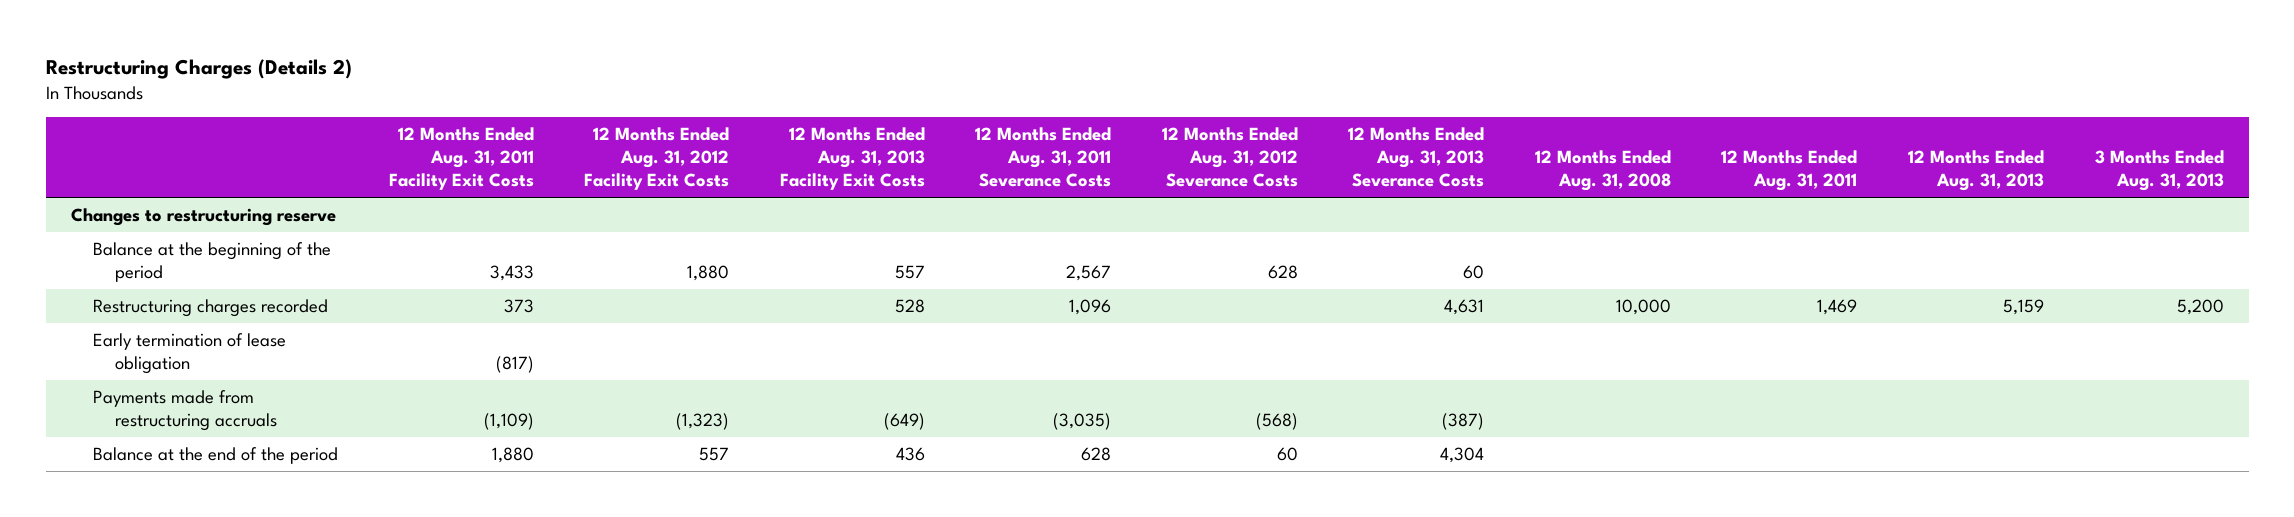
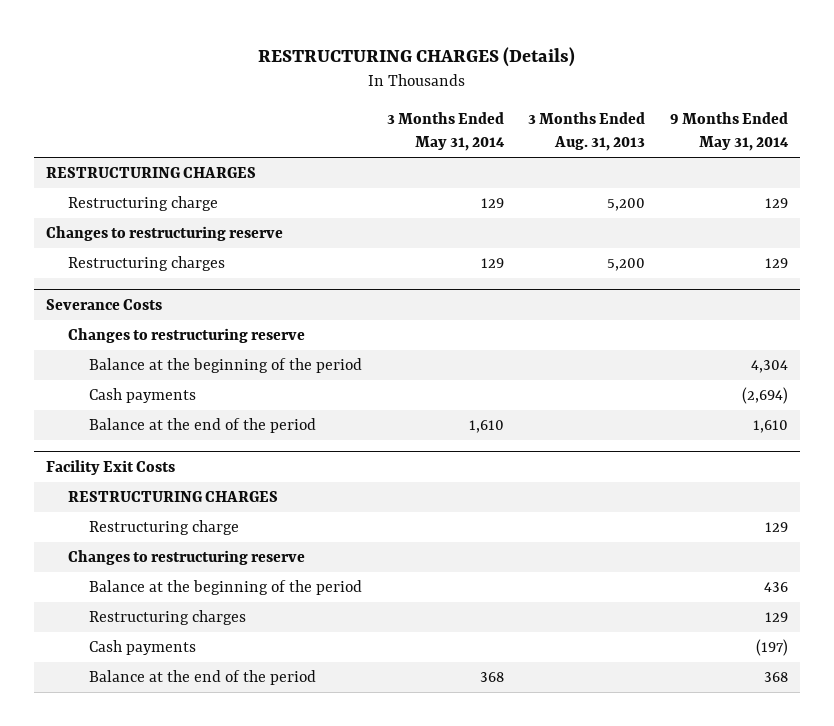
- Restructuring Charges (Details 2)
+ RESTRUCTURING CHARGES (Details)
- | 12 Months Ended Aug. 31, 2011 Facility Exit Costs | 12 Months Ended Aug. 31, 2012 Facility Exit Costs | 12 Months Ended Aug. 31, 2013 Facility Exit Costs | 12 Months Ended Aug. 31, 2011 Severance Costs | 12 Months Ended Aug. 31, 2012 Severance Costs | 12 Months Ended Aug. 31, 2013 Severance Costs | 12 Months Ended Aug. 31, 2008 | 12 Months Ended Aug. 31, 2011 | 12 Months Ended Aug. 31, 2013 | 3 Months Ended Aug. 31, 2013
+ | 3 Months Ended May 31, 2014 | 3 Months Ended Aug. 31, 2013 | 9 Months Ended May 31, 2014
+ RESTRUCTURING CHARGES
+ Restructuring charge | 129 | 5,200 | 129
- Balance at the beginning of the period | 3,433 | 1,880 | 557 | 2,567 | 628 | 60 | | | |
- Restructuring charges recorded | 373 | | 528 | 1,096 | | 4,631 | 10,000 | 1,469 | 5,159 | 5,200
- Early termination of lease obligation | (817) | | | | | | | | |
- Payments made from restructuring accruals | (1,109) | (1,323) | (649) | (3,035) | (568) | (387) | | | |
- Balance at the end of the period | 1,880 | 557 | 436 | 628 | 60 | 4,304 | | | |
+ Restructuring charges | 129 | 5,200 | 129
+ Severance Costs
+ Changes to restructuring reserve
+ Balance at the beginning of the period | | | 4,304
+ Cash payments | | | (2,694)
+ Balance at the end of the period | 1,610 | | 1,610
+ Facility Exit Costs
+ RESTRUCTURING CHARGES
+ Restructuring charge | | | 129
+ Changes to restructuring reserve
+ Balance at the beginning of the period | | | 436
+ Restructuring charges | | | 129
+ Cash payments | | | (197)
+ Balance at the end of the period | 368 | | 368

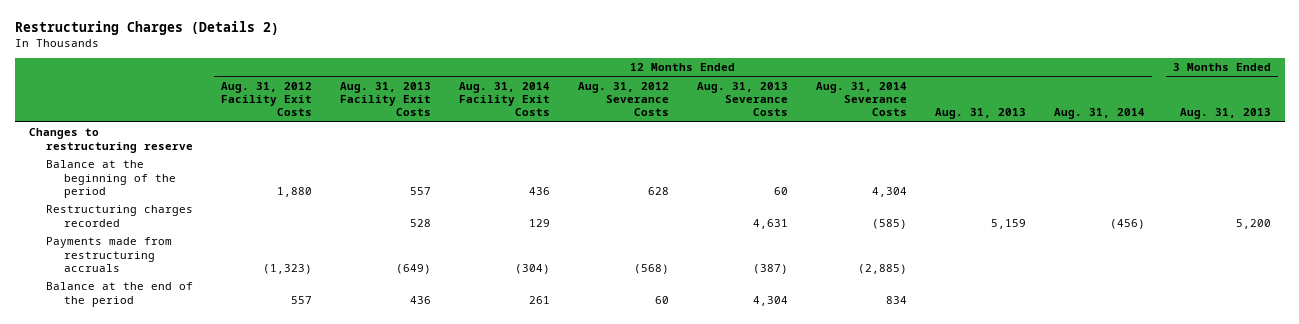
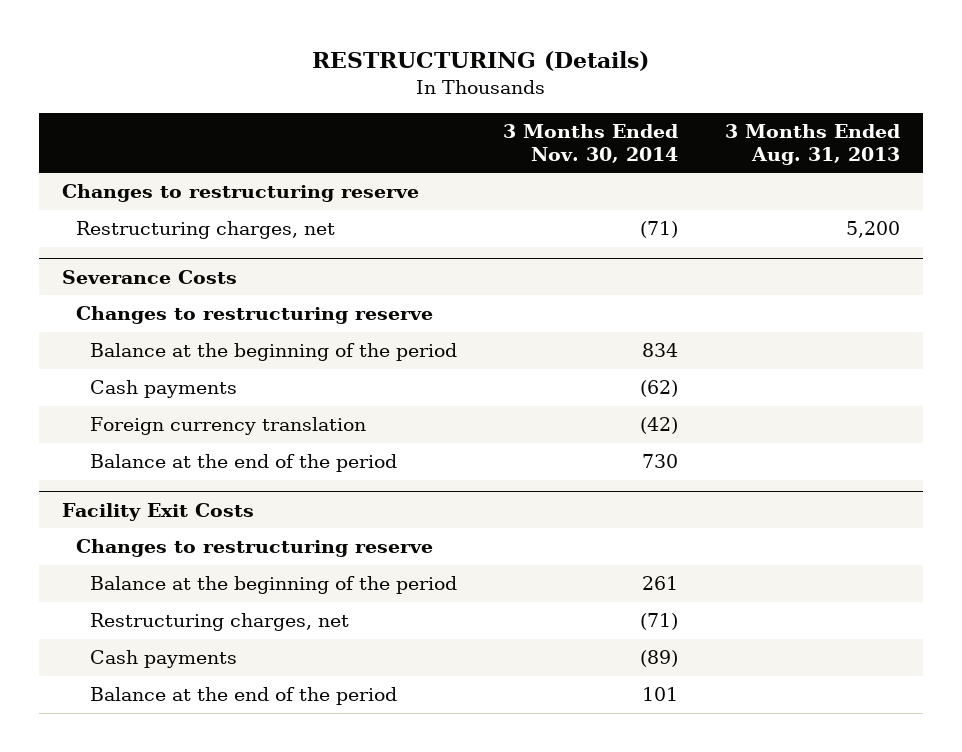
- Restructuring Charges (Details 2)
+ RESTRUCTURING (Details)
- | 12 Months Ended Aug. 31, 2012 Facility Exit Costs | 12 Months Ended Aug. 31, 2013 Facility Exit Costs | 12 Months Ended Aug. 31, 2014 Facility Exit Costs | 12 Months Ended Aug. 31, 2012 Severance Costs | 12 Months Ended Aug. 31, 2013 Severance Costs | 12 Months Ended Aug. 31, 2014 Severance Costs | 12 Months Ended Aug. 31, 2013 | 12 Months Ended Aug. 31, 2014 | 3 Months Ended Aug. 31, 2013
+ | 3 Months Ended Nov. 30, 2014 | 3 Months Ended Aug. 31, 2013
- Balance at the beginning of the period | 1,880 | 557 | 436 | 628 | 60 | 4,304 | | |
- Restructuring charges recorded | | 528 | 129 | | 4,631 | (585) | 5,159 | (456) | 5,200
- Payments made from restructuring accruals | (1,323) | (649) | (304) | (568) | (387) | (2,885) | | |
- Balance at the end of the period | 557 | 436 | 261 | 60 | 4,304 | 834 | | |
+ Restructuring charges, net | (71) | 5,200
+ Severance Costs
+ Changes to restructuring reserve
+ Balance at the beginning of the period | 834 |
+ Cash payments | (62) |
+ Foreign currency translation | (42) |
+ Balance at the end of the period | 730 |
+ Facility Exit Costs
+ Changes to restructuring reserve
+ Balance at the beginning of the period | 261 |
+ Restructuring charges, net | (71) |
+ Cash payments | (89) |
+ Balance at the end of the period | 101 |

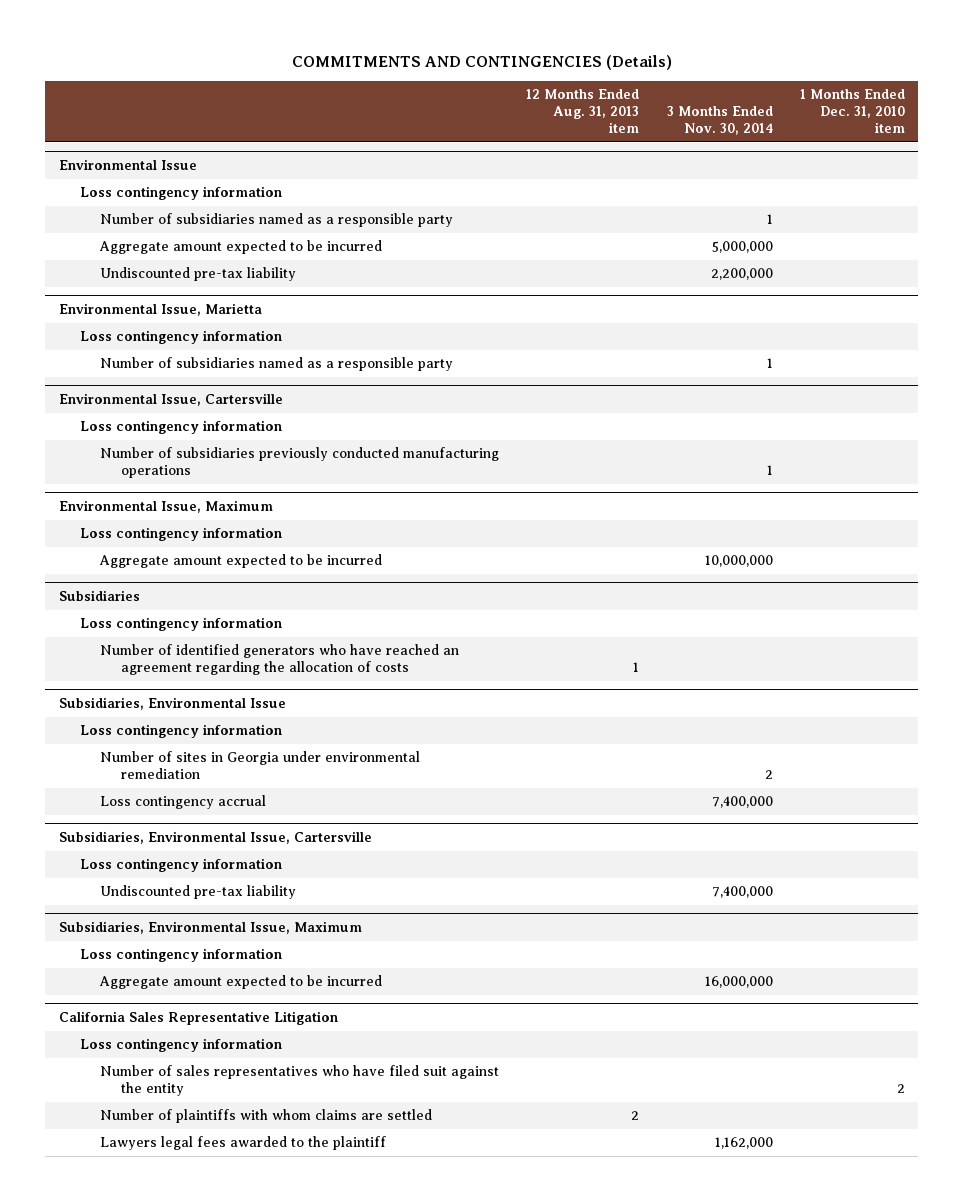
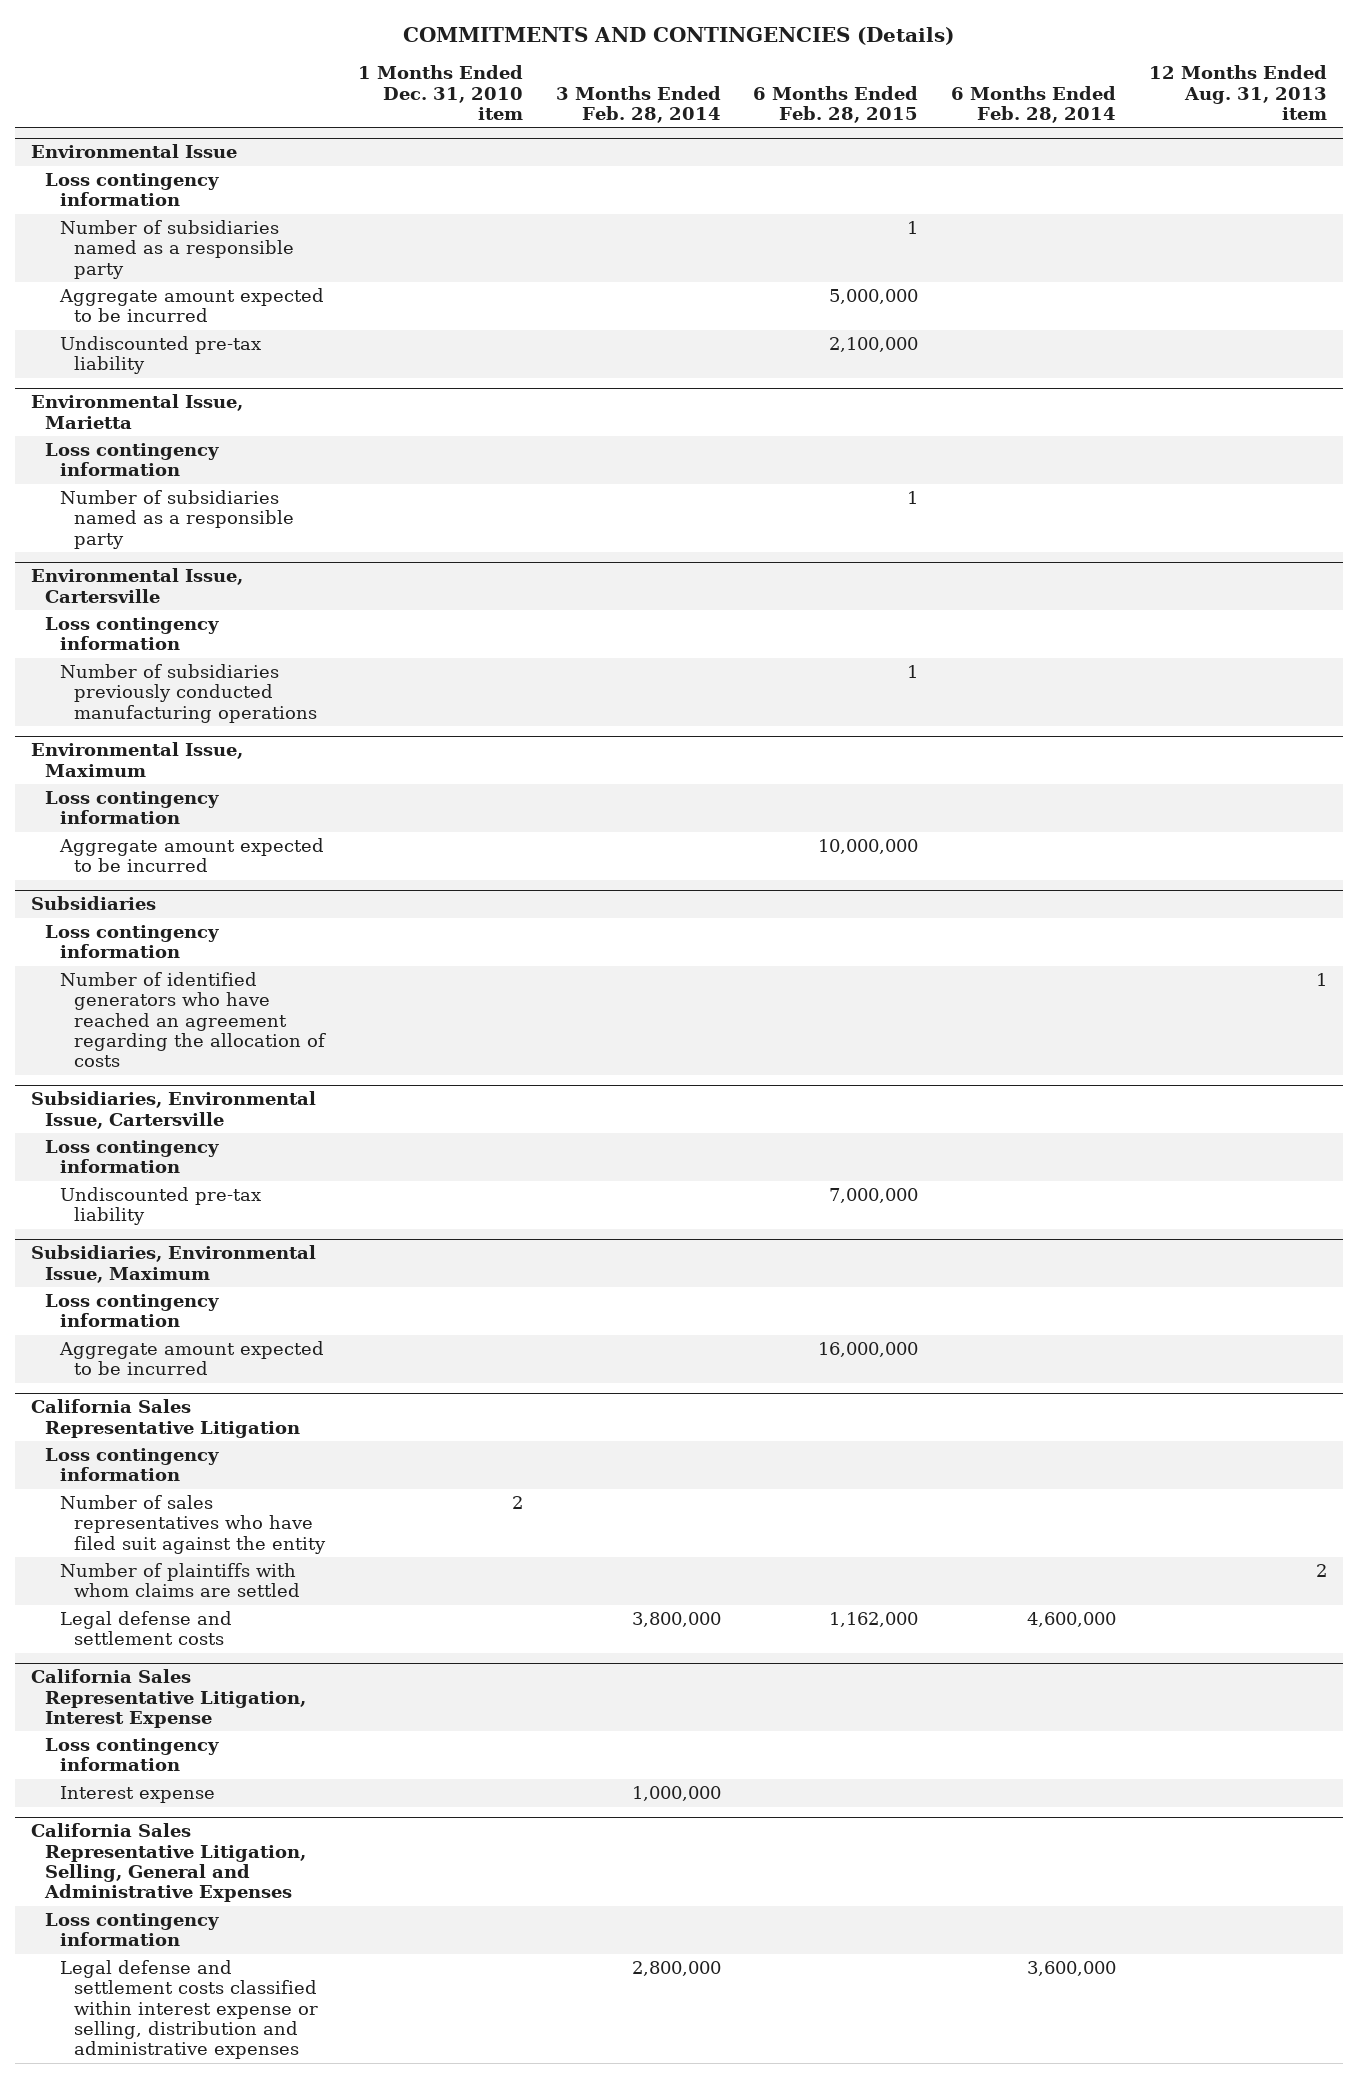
- | 12 Months Ended Aug. 31, 2013 item | 3 Months Ended Nov. 30, 2014 | 1 Months Ended Dec. 31, 2010 item
+ | 1 Months Ended Dec. 31, 2010 item | 3 Months Ended Feb. 28, 2014 | 6 Months Ended Feb. 28, 2015 | 6 Months Ended Feb. 28, 2014 | 12 Months Ended Aug. 31, 2013 item
- Subsidiaries, Environmental Issue
- Loss contingency information
- Number of sites in Georgia under environmental remediation | | 2 |
- Loss contingency accrual | | 7,400,000 |
@ California Sales Representative Litigation
- Lawyers legal fees awarded to the plaintiff | | 1,162,000 |
+ Legal defense and settlement costs | | 3,800,000 | 1,162,000 | 4,600,000 |
+ California Sales Representative Litigation, Interest Expense
+ Loss contingency information
+ Interest expense | | 1,000,000 | | |
+ California Sales Representative Litigation, Selling, General and Administrative Expenses
+ Loss contingency information
+ Legal defense and settlement costs classified within interest expense or selling, distribution and administrative expenses | | 2,800,000 | | 3,600,000 |

